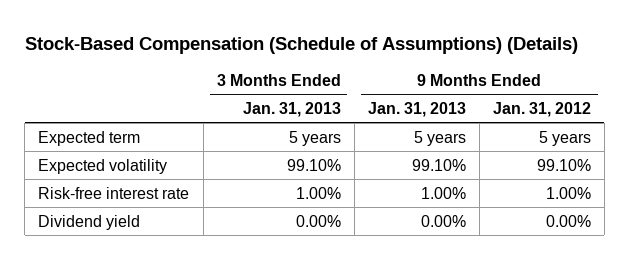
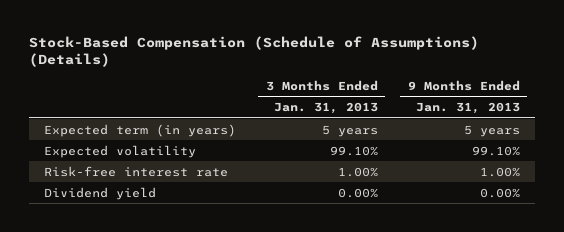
- | 3 Months Ended Jan. 31, 2013 | 9 Months Ended Jan. 31, 2013 | 9 Months Ended Jan. 31, 2012
+ | 3 Months Ended Jan. 31, 2013 | 9 Months Ended Jan. 31, 2013
- Expected term | 5 years | 5 years | 5 years
+ Expected term (in years) | 5 years | 5 years

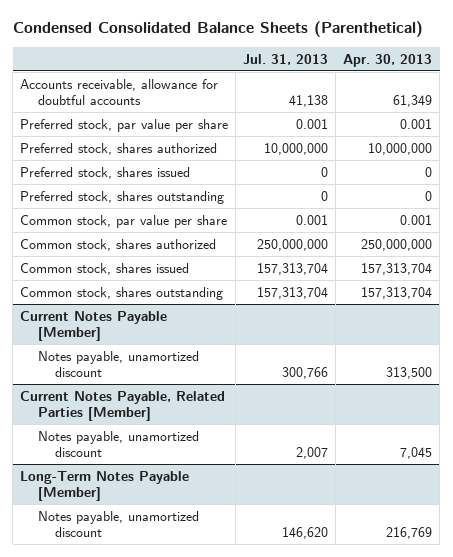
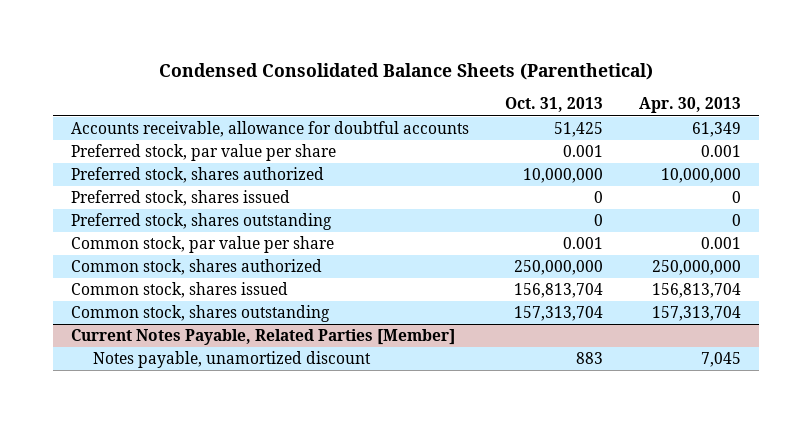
- | Jul. 31, 2013 | Apr. 30, 2013
+ | Oct. 31, 2013 | Apr. 30, 2013
- Common stock, shares issued | 157,313,704 | 157,313,704
+ Common stock, shares issued | 156,813,704 | 156,813,704
- Current Notes Payable [Member]
- Notes payable, unamortized discount | 300,766 | 313,500
- Long-Term Notes Payable [Member]
- Notes payable, unamortized discount | 146,620 | 216,769

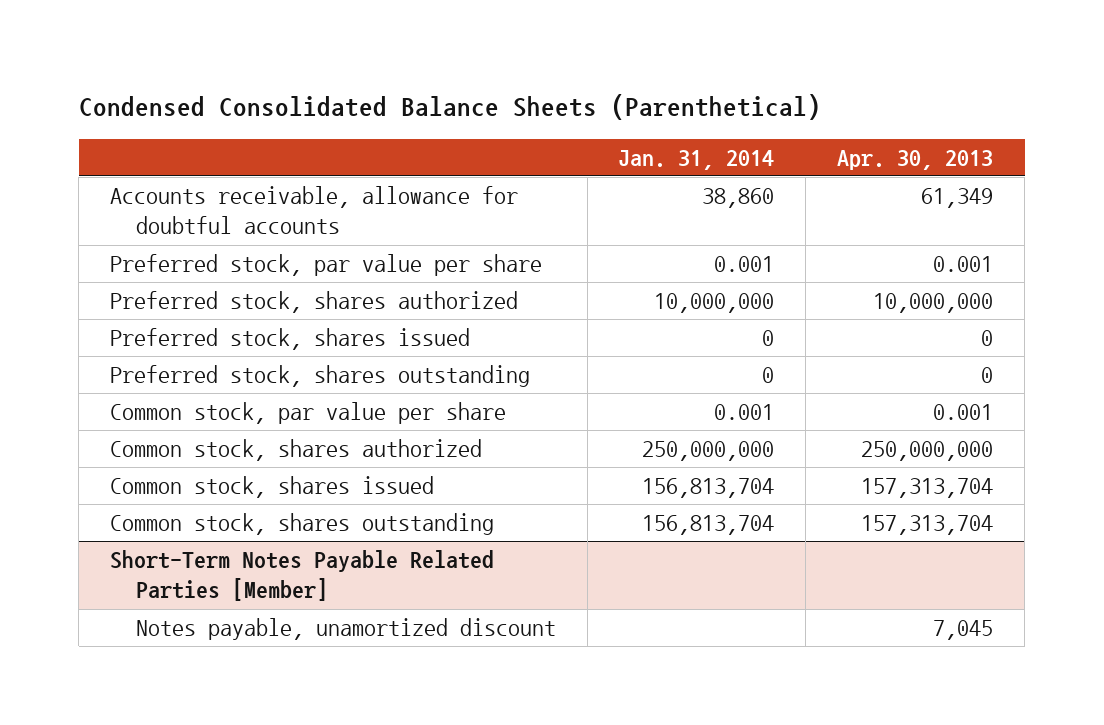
- | Oct. 31, 2013 | Apr. 30, 2013
+ | Jan. 31, 2014 | Apr. 30, 2013
- Common stock, shares issued | 156,813,704 | 156,813,704
+ Common stock, shares issued | 156,813,704 | 157,313,704
- Current Notes Payable, Related Parties [Member]
+ Short-Term Notes Payable Related Parties [Member]

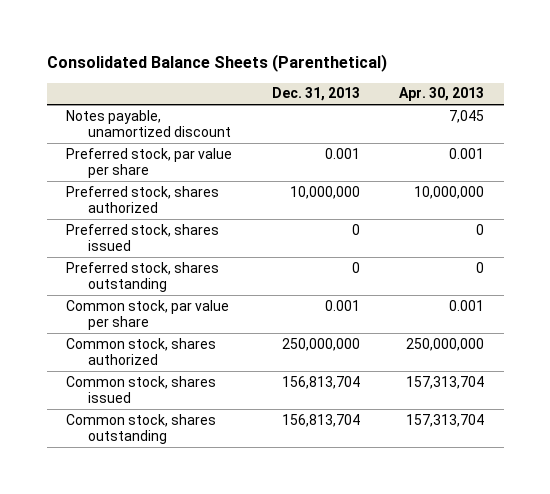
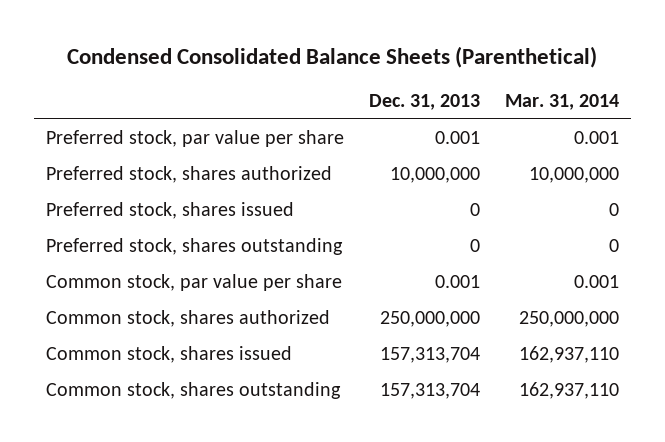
- Consolidated Balance Sheets (Parenthetical)
+ Condensed Consolidated Balance Sheets (Parenthetical)
- | Dec. 31, 2013 | Apr. 30, 2013
+ | Dec. 31, 2013 | Mar. 31, 2014
- Notes payable, unamortized discount | | 7,045
- Common stock, shares issued | 156,813,704 | 157,313,704
- Common stock, shares outstanding | 156,813,704 | 157,313,704
+ Common stock, shares issued | 157,313,704 | 162,937,110
+ Common stock, shares outstanding | 157,313,704 | 162,937,110

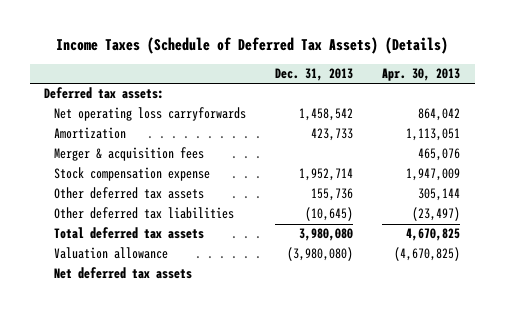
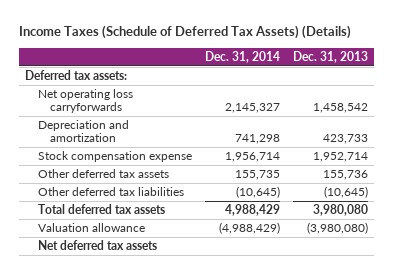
- | Dec. 31, 2013 | Apr. 30, 2013
+ | Dec. 31, 2014 | Dec. 31, 2013
- Amortization | 423,733 | 1,113,051
- Merger & acquisition fees | | 465,076
+ Depreciation and amortization | 741,298 | 423,733

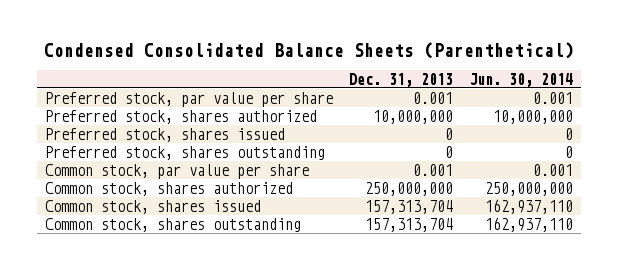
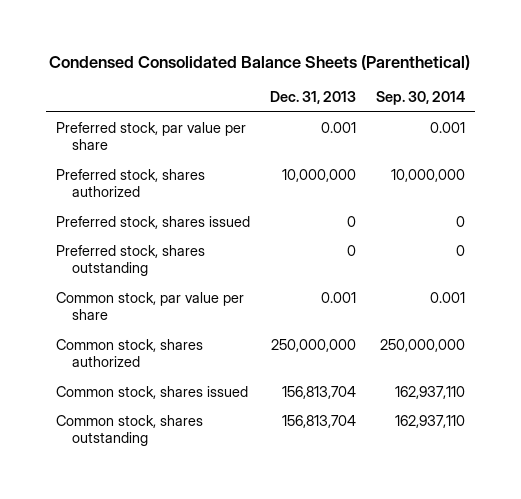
- | Dec. 31, 2013 | Jun. 30, 2014
+ | Dec. 31, 2013 | Sep. 30, 2014
- Common stock, shares issued | 157,313,704 | 162,937,110
- Common stock, shares outstanding | 157,313,704 | 162,937,110
+ Common stock, shares issued | 156,813,704 | 162,937,110
+ Common stock, shares outstanding | 156,813,704 | 162,937,110

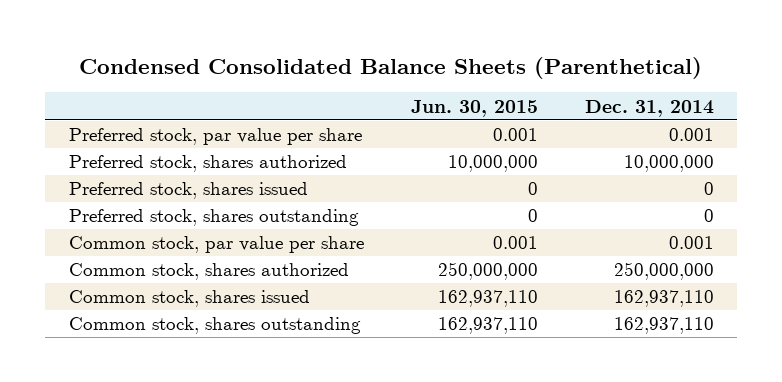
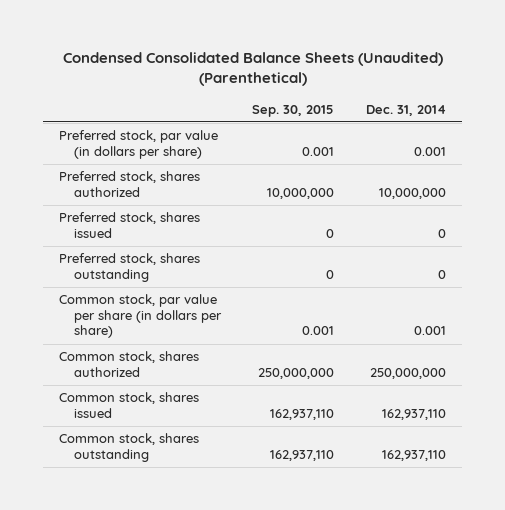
- Condensed Consolidated Balance Sheets (Parenthetical)
+ Condensed Consolidated Balance Sheets (Unaudited) (Parenthetical)
- | Jun. 30, 2015 | Dec. 31, 2014
+ | Sep. 30, 2015 | Dec. 31, 2014
- Preferred stock, par value per share | 0.001 | 0.001
+ Preferred stock, par value (in dollars per share) | 0.001 | 0.001
- Common stock, par value per share | 0.001 | 0.001
+ Common stock, par value per share (in dollars per share) | 0.001 | 0.001

